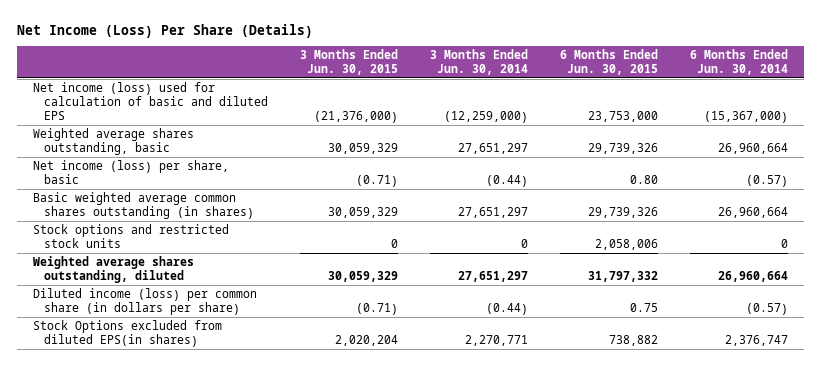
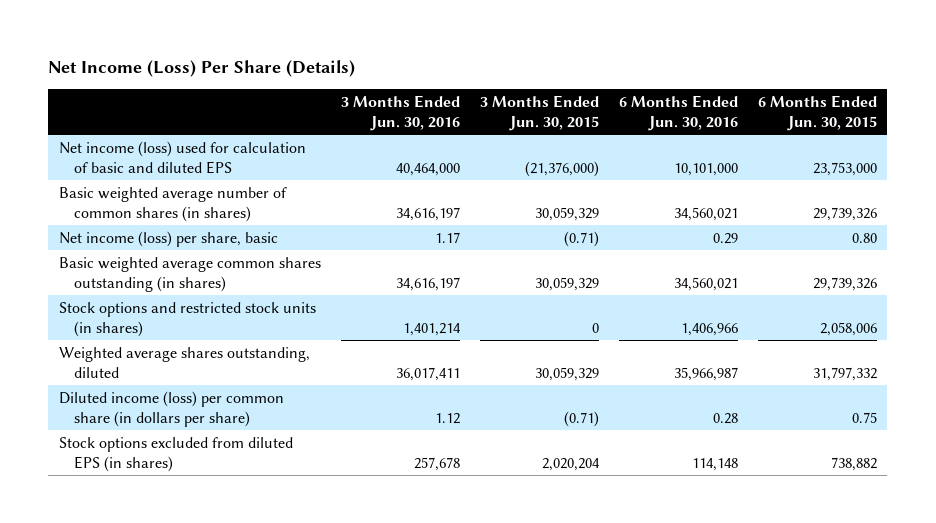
- | 3 Months Ended Jun. 30, 2015 | 3 Months Ended Jun. 30, 2014 | 6 Months Ended Jun. 30, 2015 | 6 Months Ended Jun. 30, 2014
+ | 3 Months Ended Jun. 30, 2016 | 3 Months Ended Jun. 30, 2015 | 6 Months Ended Jun. 30, 2016 | 6 Months Ended Jun. 30, 2015
- Weighted average shares outstanding, basic | 30,059,329 | 27,651,297 | 29,739,326 | 26,960,664
+ Basic weighted average number of common shares (in shares) | 34,616,197 | 30,059,329 | 34,560,021 | 29,739,326
- Stock options and restricted stock units | 0 | 0 | 2,058,006 | 0
+ Stock options and restricted stock units (in shares) | 1,401,214 | 0 | 1,406,966 | 2,058,006
- Stock Options excluded from diluted EPS(in shares) | 2,020,204 | 2,270,771 | 738,882 | 2,376,747
+ Stock options excluded from diluted EPS (in shares) | 257,678 | 2,020,204 | 114,148 | 738,882

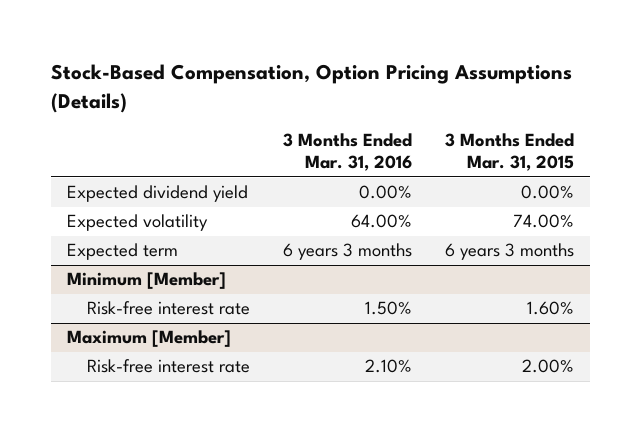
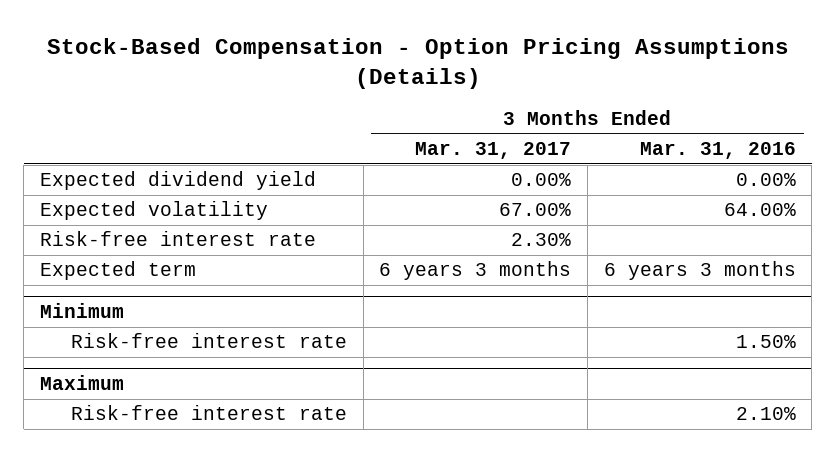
- Stock-Based Compensation, Option Pricing Assumptions (Details)
+ Stock-Based Compensation - Option Pricing Assumptions (Details)
- | 3 Months Ended Mar. 31, 2016 | 3 Months Ended Mar. 31, 2015
+ | 3 Months Ended Mar. 31, 2017 | 3 Months Ended Mar. 31, 2016
+ Risk-free interest rate | 2.30% |
- Minimum [Member]
+ Minimum
- Maximum [Member]
+ Maximum

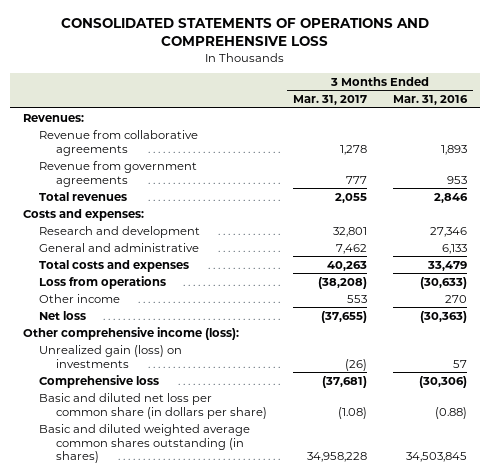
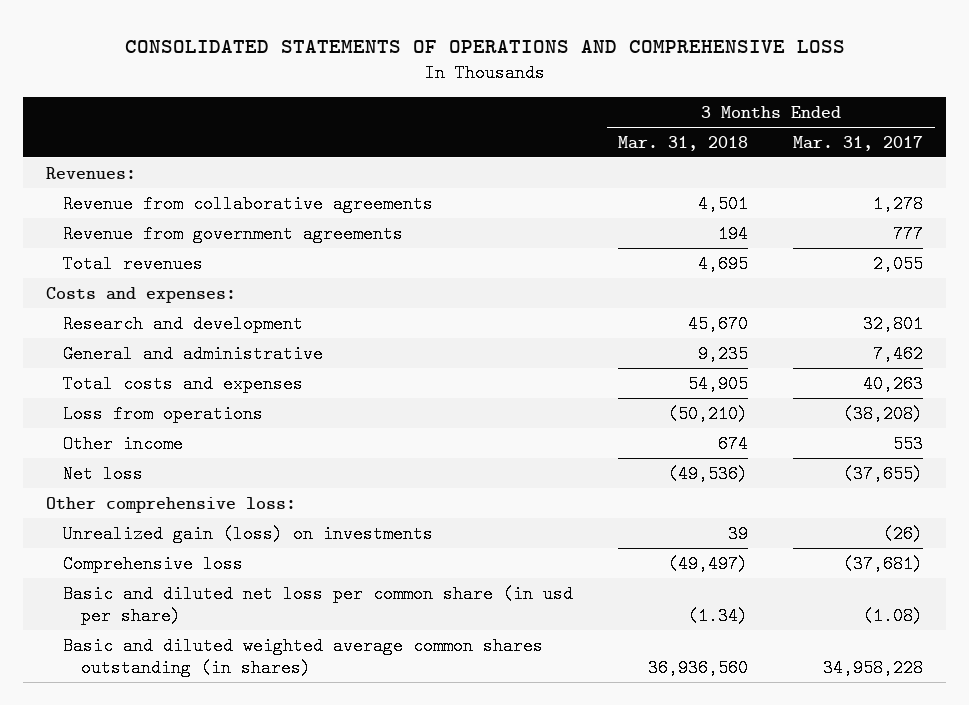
- | 3 Months Ended Mar. 31, 2017 | 3 Months Ended Mar. 31, 2016
+ | 3 Months Ended Mar. 31, 2018 | 3 Months Ended Mar. 31, 2017
- Other comprehensive income (loss):
+ Other comprehensive loss:
- Basic and diluted net loss per common share (in dollars per share) | (1.08) | (0.88)
+ Basic and diluted net loss per common share (in usd per share) | (1.34) | (1.08)

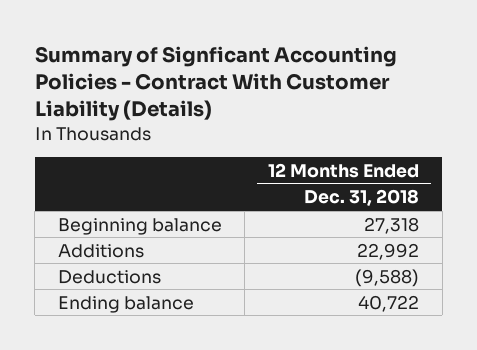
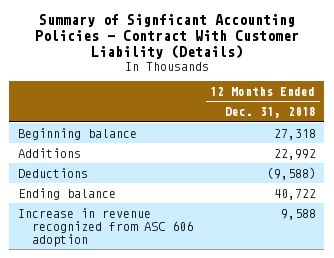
+ Increase in revenue recognized from ASC 606 adoption | 9,588

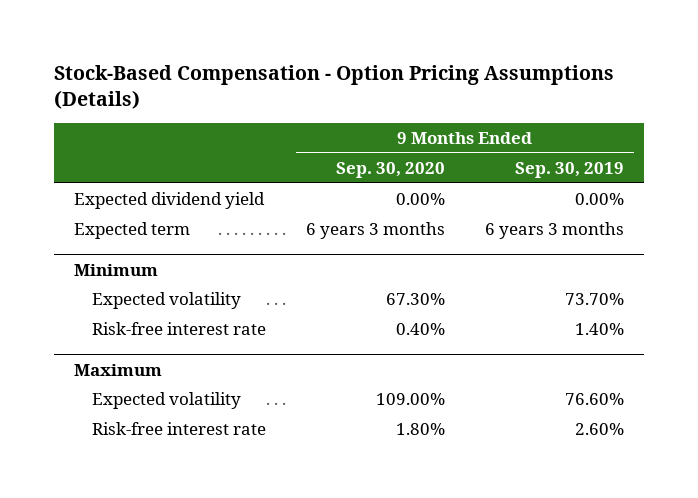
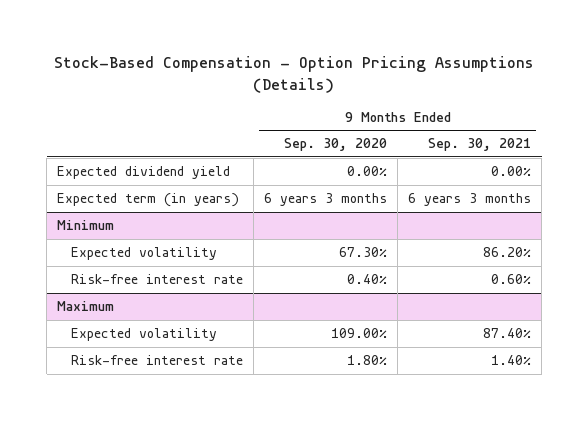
- | 9 Months Ended Sep. 30, 2020 | 9 Months Ended Sep. 30, 2019
+ | 9 Months Ended Sep. 30, 2020 | 9 Months Ended Sep. 30, 2021
- Expected term | 6 years 3 months | 6 years 3 months
+ Expected term (in years) | 6 years 3 months | 6 years 3 months

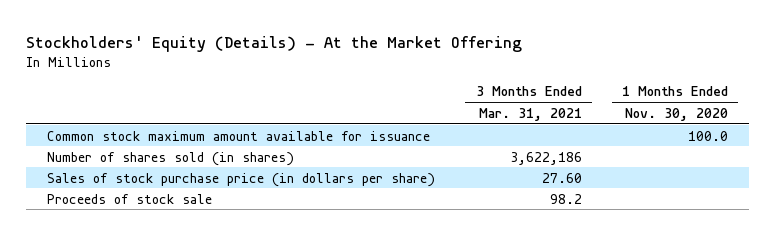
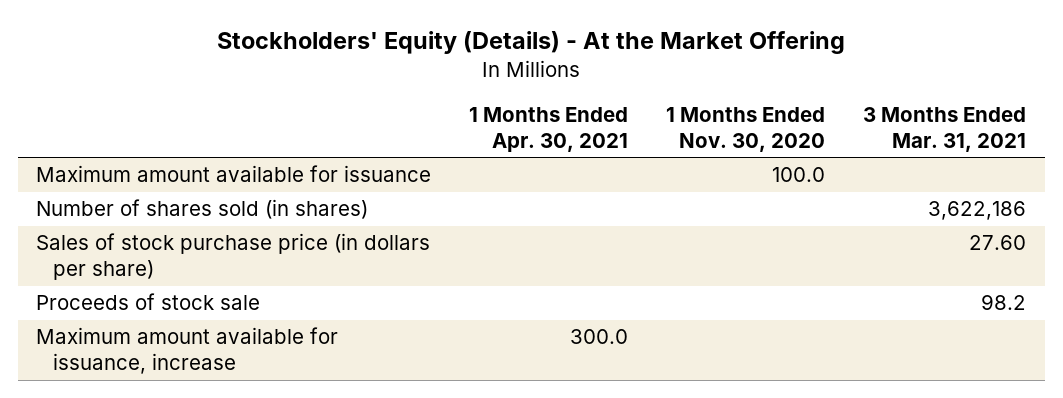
- | 3 Months Ended Mar. 31, 2021 | 1 Months Ended Nov. 30, 2020
+ | 1 Months Ended Apr. 30, 2021 | 1 Months Ended Nov. 30, 2020 | 3 Months Ended Mar. 31, 2021
- Common stock maximum amount available for issuance | | 100.0
+ Maximum amount available for issuance | | 100.0 |
+ Maximum amount available for issuance, increase | 300.0 | |

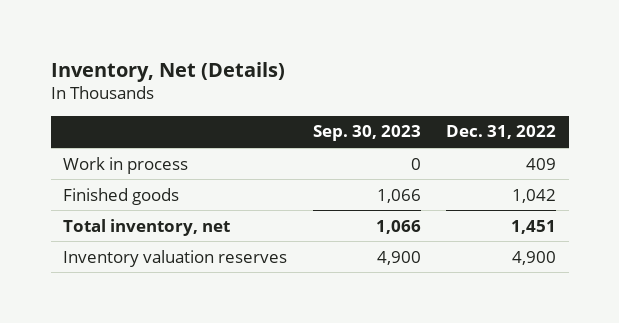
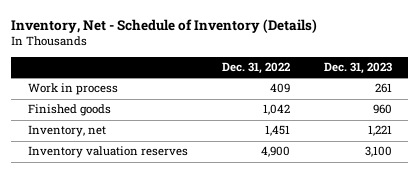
- Inventory, Net (Details)
+ Inventory, Net - Schedule of Inventory (Details)
- | Sep. 30, 2023 | Dec. 31, 2022
+ | Dec. 31, 2022 | Dec. 31, 2023
- Total inventory, net | 1,066 | 1,451
+ Inventory, net | 1,451 | 1,221

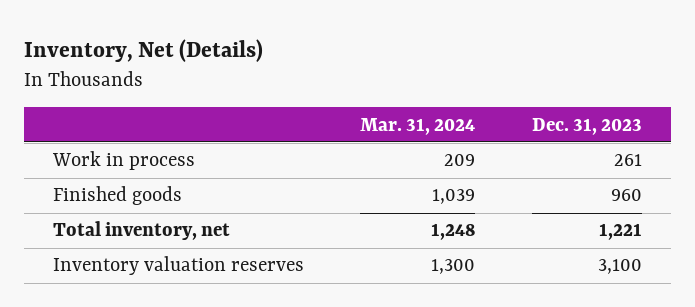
- Inventory, Net - Schedule of Inventory (Details)
+ Inventory, Net (Details)
- | Dec. 31, 2022 | Dec. 31, 2023
+ | Mar. 31, 2024 | Dec. 31, 2023
- Inventory, net | 1,451 | 1,221
+ Total inventory, net | 1,248 | 1,221

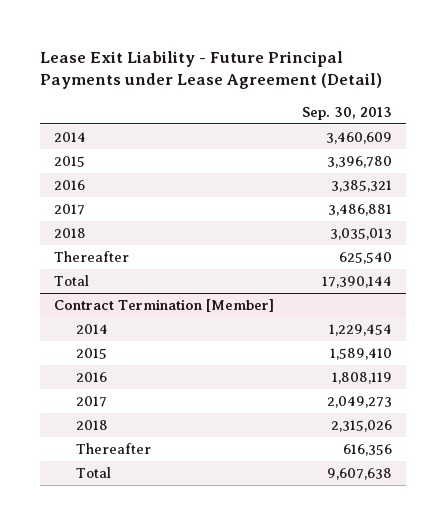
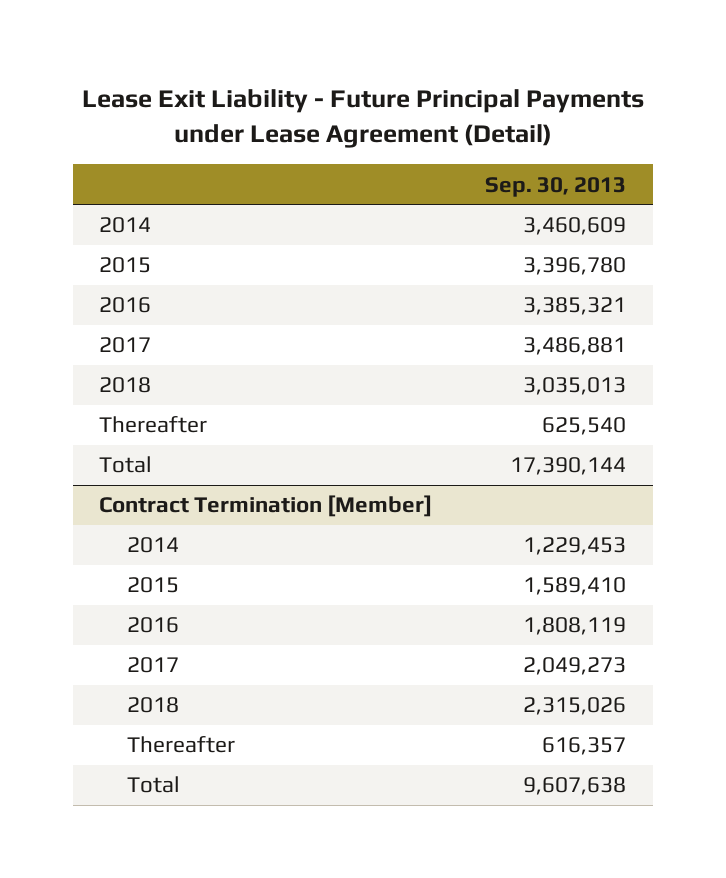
@ Contract Termination [Member]
- 2014 | 1,229,454
+ 2014 | 1,229,453
- Thereafter | 616,356
+ Thereafter | 616,357

